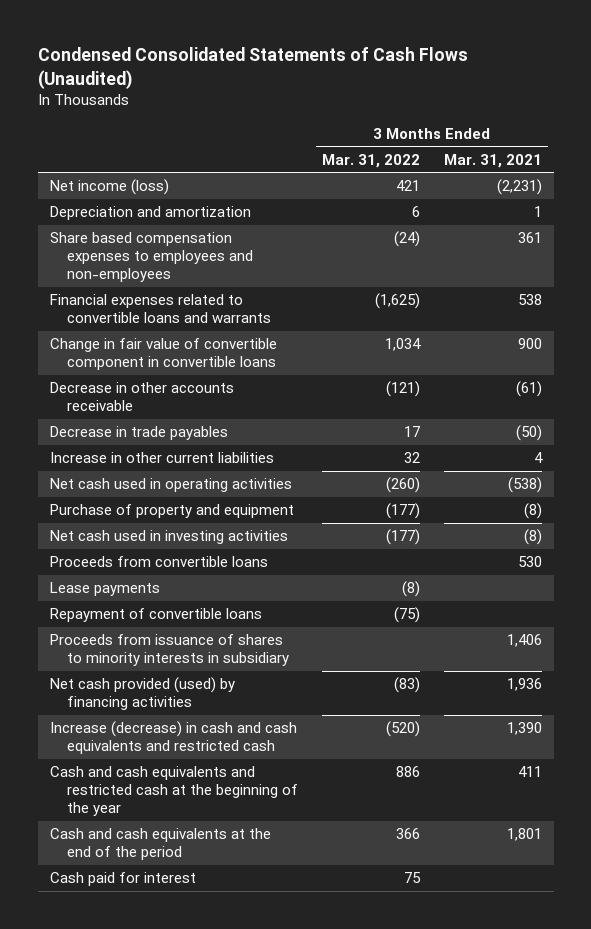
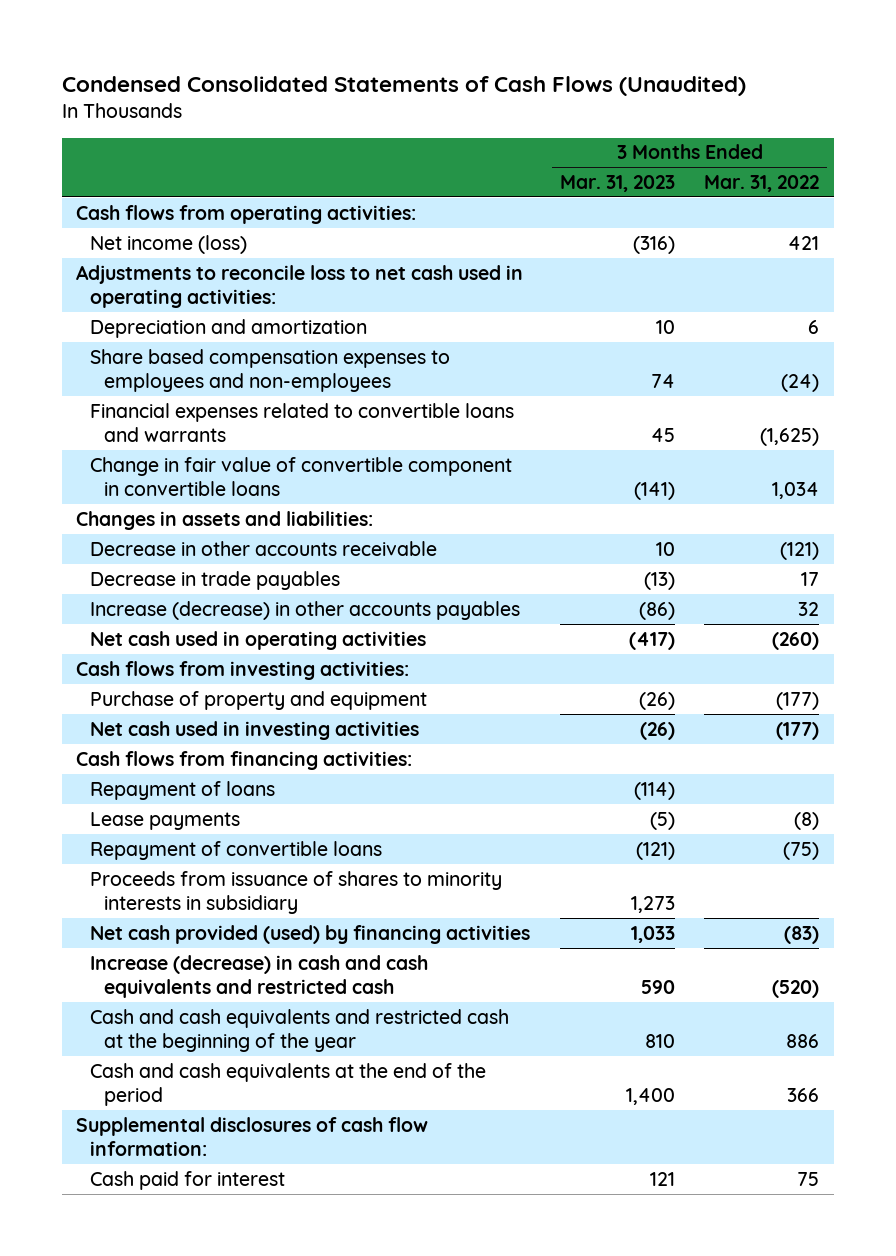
- | 3 Months Ended Mar. 31, 2022 | 3 Months Ended Mar. 31, 2021
+ | 3 Months Ended Mar. 31, 2023 | 3 Months Ended Mar. 31, 2022
+ Cash flows from operating activities:
+ Adjustments to reconcile loss to net cash used in operating activities:
+ Changes in assets and liabilities:
- Increase in other current liabilities | 32 | 4
+ Increase (decrease) in other accounts payables | (86) | 32
+ Cash flows from investing activities:
- Proceeds from convertible loans | | 530
+ Cash flows from financing activities:
+ Repayment of loans | (114) |
+ Supplemental disclosures of cash flow information:

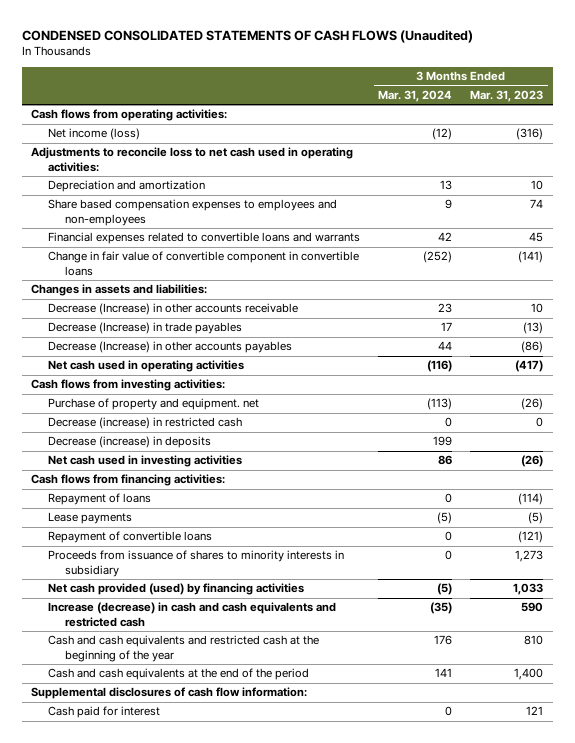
- Condensed Consolidated Statements of Cash Flows (Unaudited)
+ CONDENSED CONSOLIDATED STATEMENTS OF CASH FLOWS (Unaudited)
- | 3 Months Ended Mar. 31, 2023 | 3 Months Ended Mar. 31, 2022
+ | 3 Months Ended Mar. 31, 2024 | 3 Months Ended Mar. 31, 2023
- Decrease in other accounts receivable | 10 | (121)
- Decrease in trade payables | (13) | 17
- Increase (decrease) in other accounts payables | (86) | 32
+ Decrease (Increase) in other accounts receivable | 23 | 10
+ Decrease (Increase) in trade payables | 17 | (13)
+ Decrease (Increase) in other accounts payables | 44 | (86)
- Purchase of property and equipment | (26) | (177)
+ Purchase of property and equipment. net | (113) | (26)
+ Decrease (increase) in restricted cash | 0 | 0
+ Decrease (increase) in deposits | 199 |

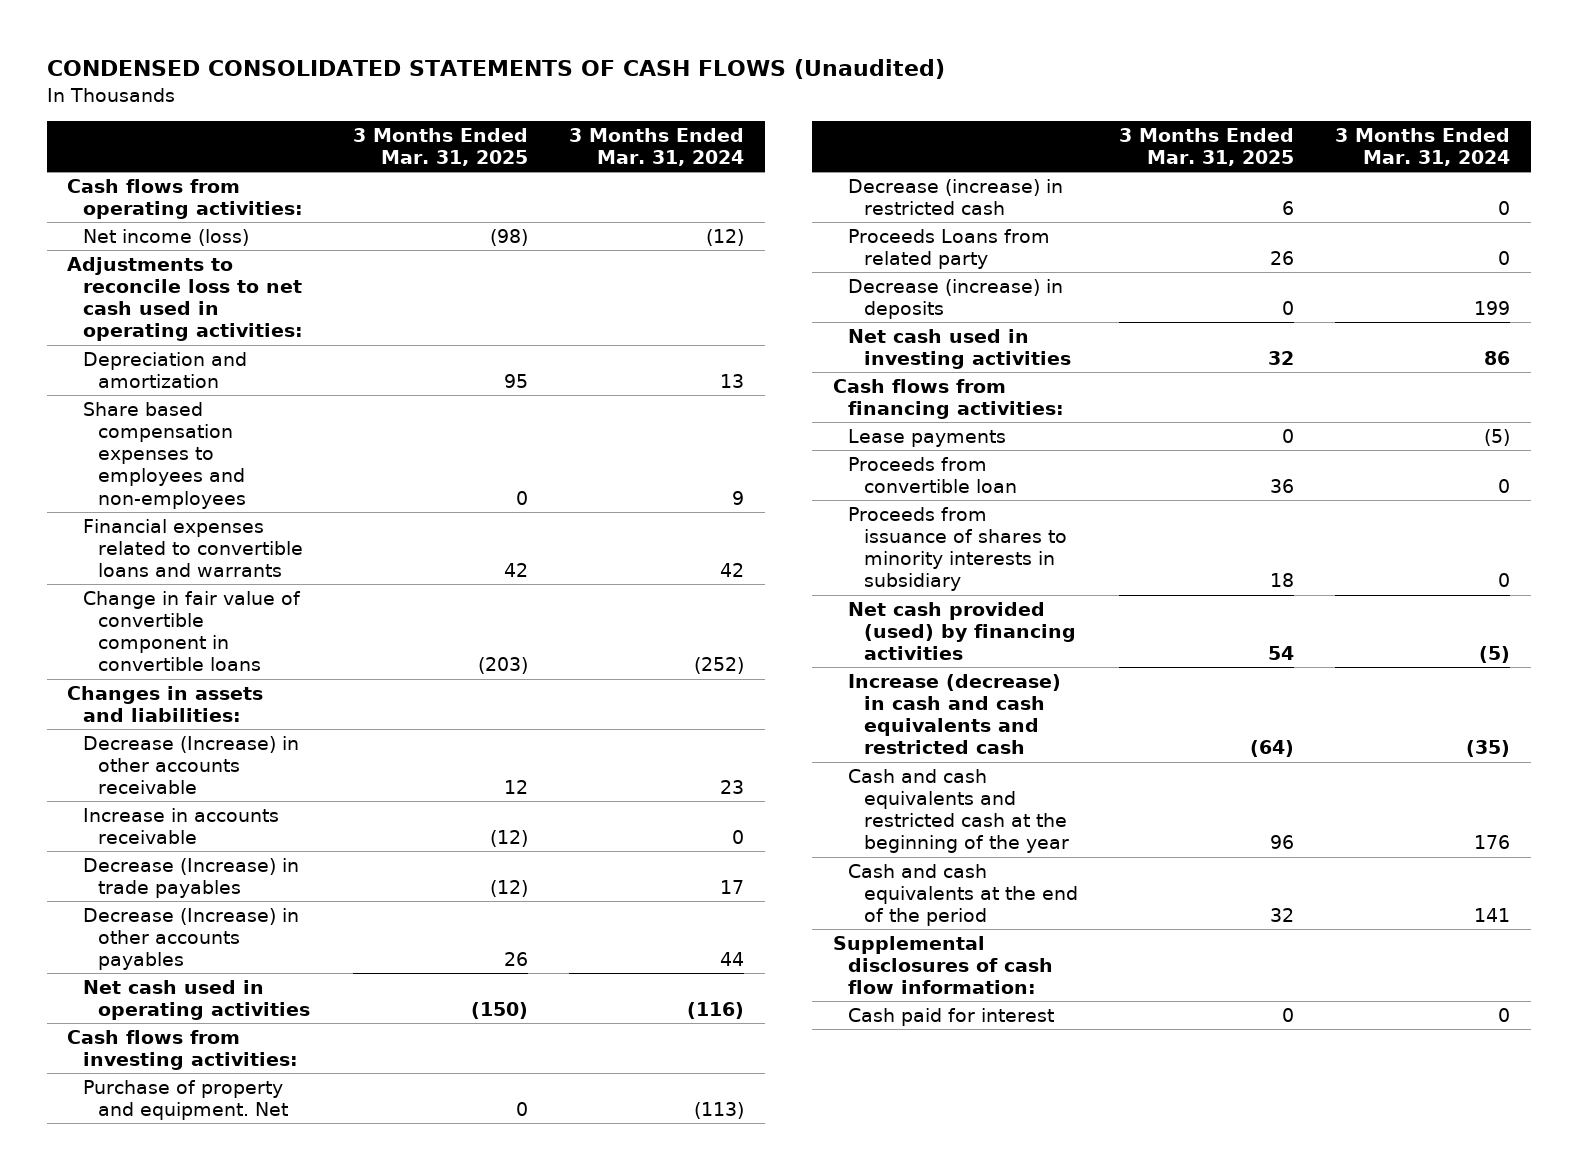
- | 3 Months Ended Mar. 31, 2024 | 3 Months Ended Mar. 31, 2023
+ | 3 Months Ended Mar. 31, 2025 | 3 Months Ended Mar. 31, 2024
+ Increase in accounts receivable | (12) | 0
- Purchase of property and equipment. net | (113) | (26)
+ Purchase of property and equipment. Net | 0 | (113)
+ Proceeds Loans from related party | 26 | 0
- Repayment of loans | 0 | (114)
- Repayment of convertible loans | 0 | (121)
+ Proceeds from convertible loan | 36 | 0

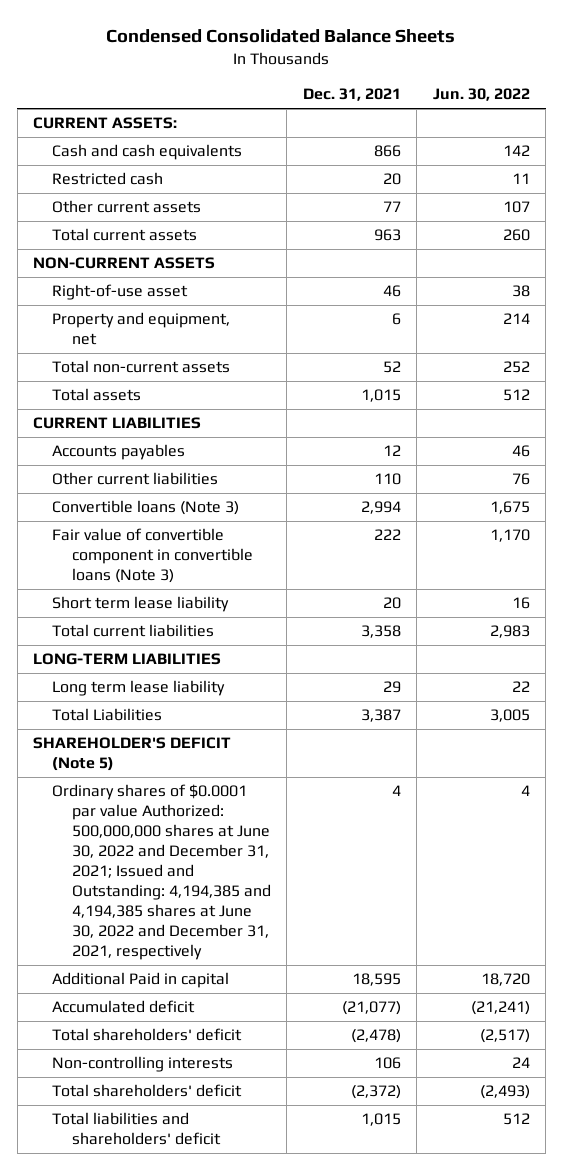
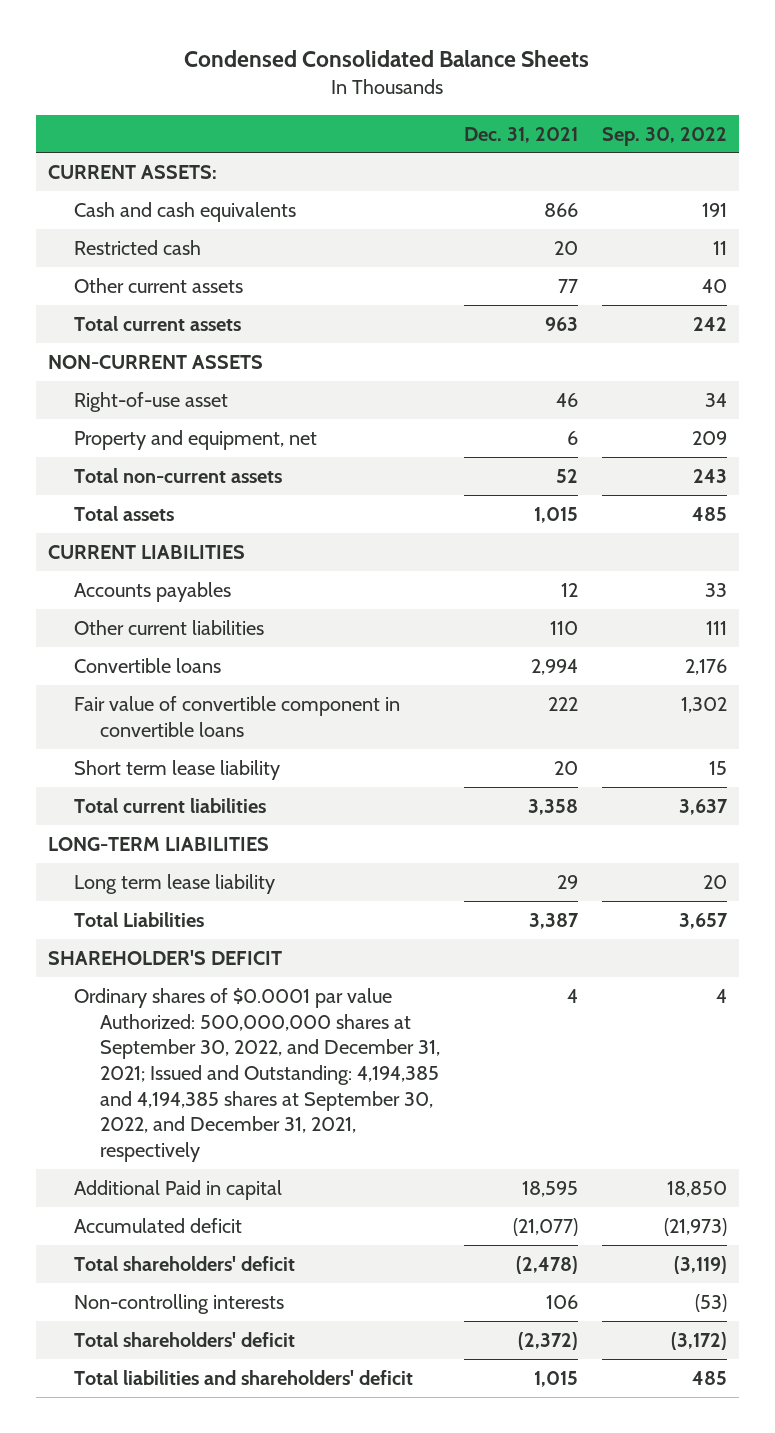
- | Dec. 31, 2021 | Jun. 30, 2022
+ | Dec. 31, 2021 | Sep. 30, 2022
- Convertible loans (Note 3) | 2,994 | 1,675
- Fair value of convertible component in convertible loans (Note 3) | 222 | 1,170
+ Convertible loans | 2,994 | 2,176
+ Fair value of convertible component in convertible loans | 222 | 1,302
- SHAREHOLDER'S DEFICIT (Note 5)
- Ordinary shares of $0.0001 par value Authorized: 500,000,000 shares at June 30, 2022 and December 31, 2021; Issued and Outstanding: 4,194,385 and 4,194,385 shares at June 30, 2022 and December 31, 2021, respectively | 4 | 4
+ SHAREHOLDER'S DEFICIT
+ Ordinary shares of $0.0001 par value Authorized: 500,000,000 shares at September 30, 2022, and December 31, 2021; Issued and Outstanding: 4,194,385 and 4,194,385 shares at September 30, 2022, and December 31, 2021, respectively | 4 | 4

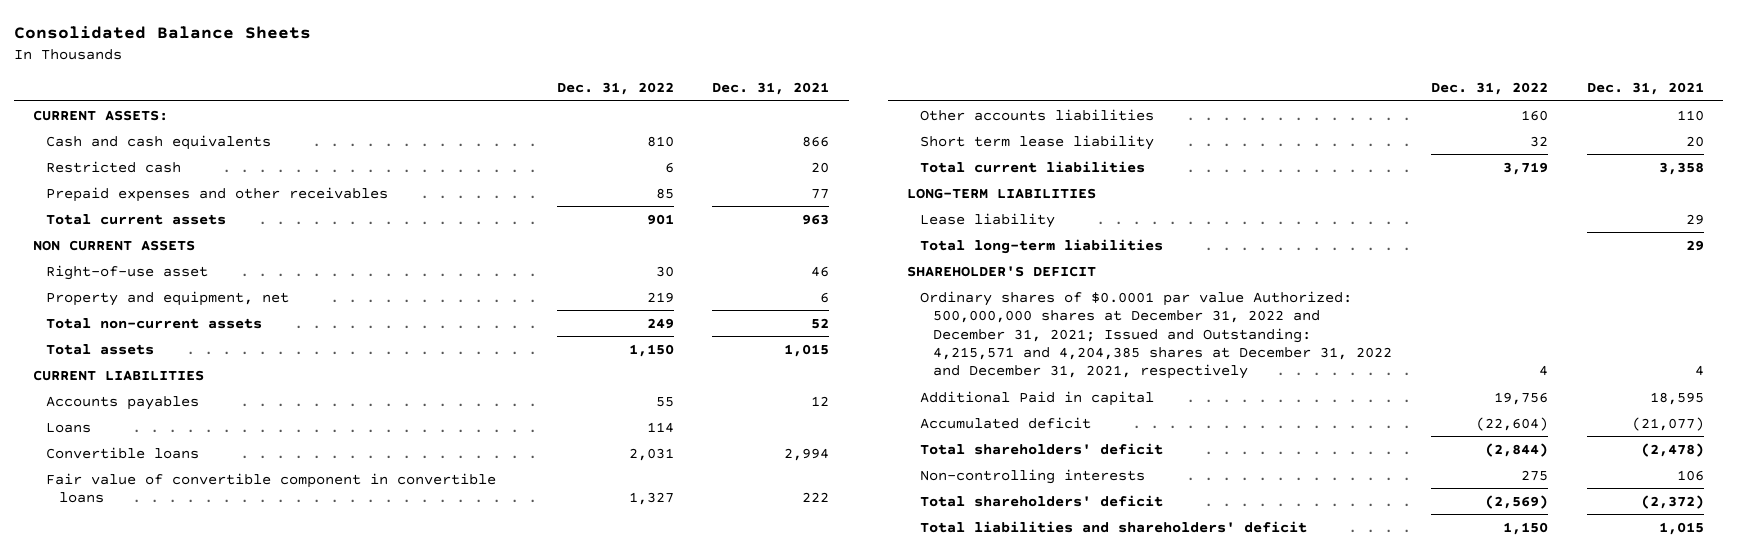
- Condensed Consolidated Balance Sheets
+ Consolidated Balance Sheets
- | Dec. 31, 2021 | Sep. 30, 2022
+ | Dec. 31, 2022 | Dec. 31, 2021
- Other current assets | 77 | 40
+ Prepaid expenses and other receivables | 85 | 77
- NON-CURRENT ASSETS
+ NON CURRENT ASSETS
- Other current liabilities | 110 | 111
+ Loans | 114 |
+ Other accounts liabilities | 160 | 110
- Long term lease liability | 29 | 20
- Total Liabilities | 3,387 | 3,657
+ Lease liability | | 29
+ Total long-term liabilities | | 29
- Ordinary shares of $0.0001 par value Authorized: 500,000,000 shares at September 30, 2022, and December 31, 2021; Issued and Outstanding: 4,194,385 and 4,194,385 shares at September 30, 2022, and December 31, 2021, respectively | 4 | 4
+ Ordinary shares of $0.0001 par value Authorized: 500,000,000 shares at December 31, 2022 and December 31, 2021; Issued and Outstanding: 4,215,571 and 4,204,385 shares at December 31, 2022 and December 31, 2021, respectively | 4 | 4

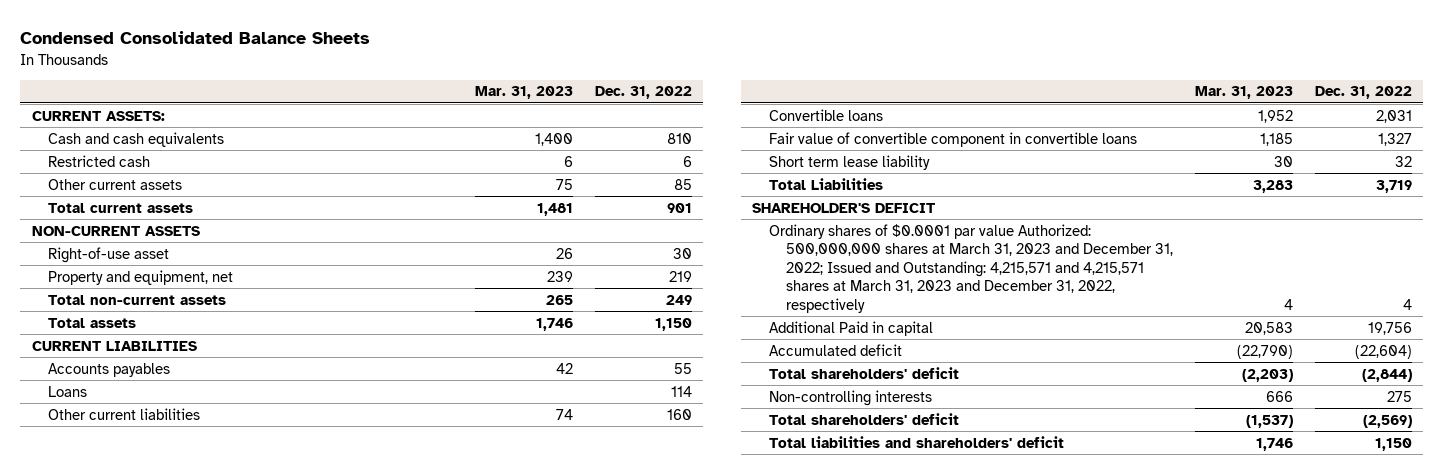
- Consolidated Balance Sheets
+ Condensed Consolidated Balance Sheets
- | Dec. 31, 2022 | Dec. 31, 2021
+ | Mar. 31, 2023 | Dec. 31, 2022
- Prepaid expenses and other receivables | 85 | 77
+ Other current assets | 75 | 85
- NON CURRENT ASSETS
+ NON-CURRENT ASSETS
+ Other current liabilities | 74 | 160
- Other accounts liabilities | 160 | 110
- Total current liabilities | 3,719 | 3,358
- LONG-TERM LIABILITIES
- Lease liability | | 29
- Total long-term liabilities | | 29
+ Total Liabilities | 3,283 | 3,719
- Ordinary shares of $0.0001 par value Authorized: 500,000,000 shares at December 31, 2022 and December 31, 2021; Issued and Outstanding: 4,215,571 and 4,204,385 shares at December 31, 2022 and December 31, 2021, respectively | 4 | 4
+ Ordinary shares of $0.0001 par value Authorized: 500,000,000 shares at March 31, 2023 and December 31, 2022; Issued and Outstanding: 4,215,571 and 4,215,571 shares at March 31, 2023 and December 31, 2022, respectively | 4 | 4

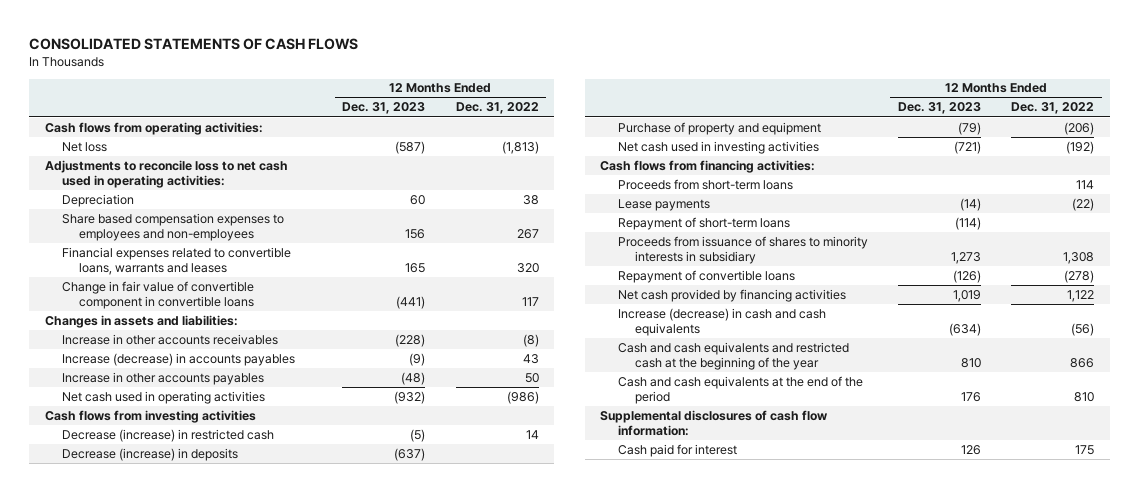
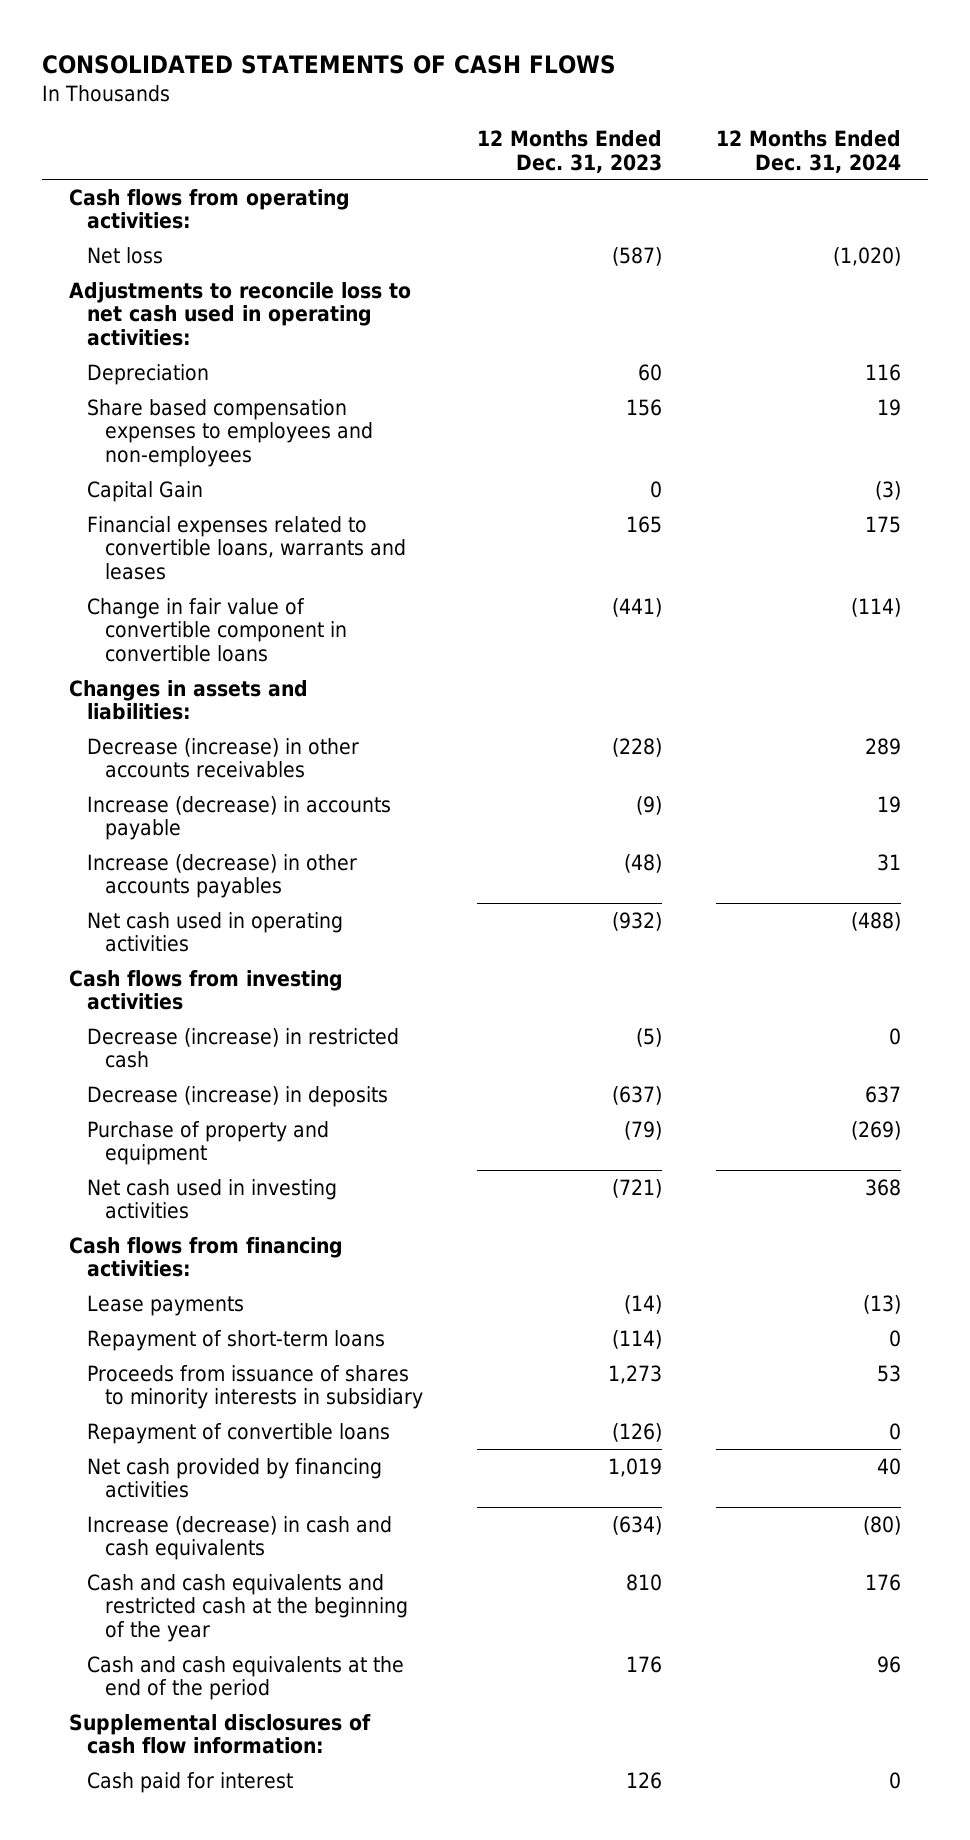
- | 12 Months Ended Dec. 31, 2023 | 12 Months Ended Dec. 31, 2022
+ | 12 Months Ended Dec. 31, 2023 | 12 Months Ended Dec. 31, 2024
+ Capital Gain | 0 | (3)
- Increase in other accounts receivables | (228) | (8)
- Increase (decrease) in accounts payables | (9) | 43
- Increase in other accounts payables | (48) | 50
+ Decrease (increase) in other accounts receivables | (228) | 289
+ Increase (decrease) in accounts payable | (9) | 19
+ Increase (decrease) in other accounts payables | (48) | 31
- Proceeds from short-term loans | | 114

